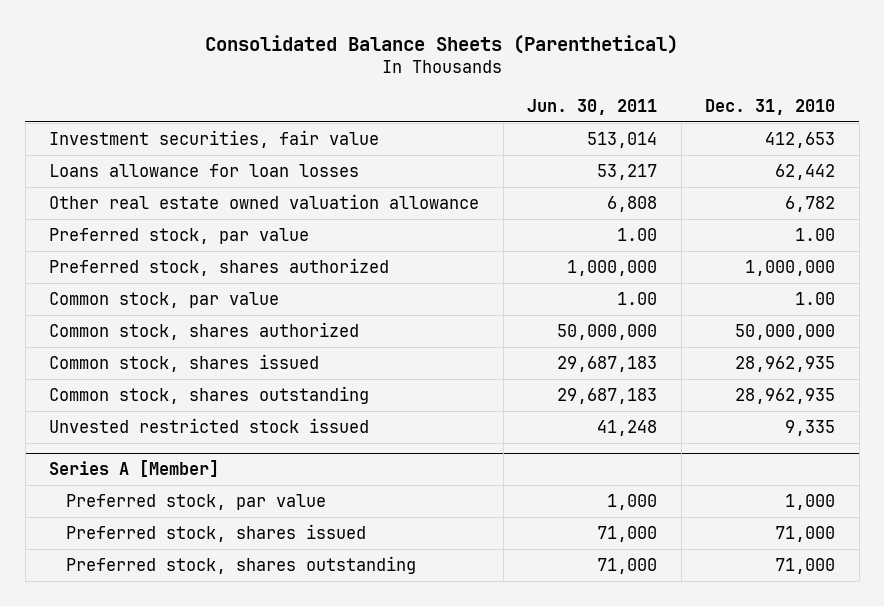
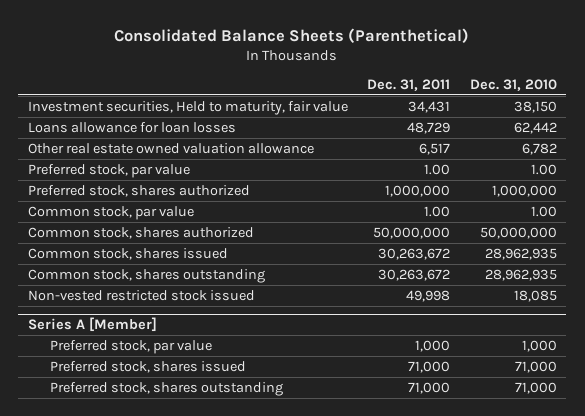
- | Jun. 30, 2011 | Dec. 31, 2010
+ | Dec. 31, 2011 | Dec. 31, 2010
- Investment securities, fair value | 513,014 | 412,653
+ Investment securities, Held to maturity, fair value | 34,431 | 38,150
- Unvested restricted stock issued | 41,248 | 9,335
+ Non-vested restricted stock issued | 49,998 | 18,085

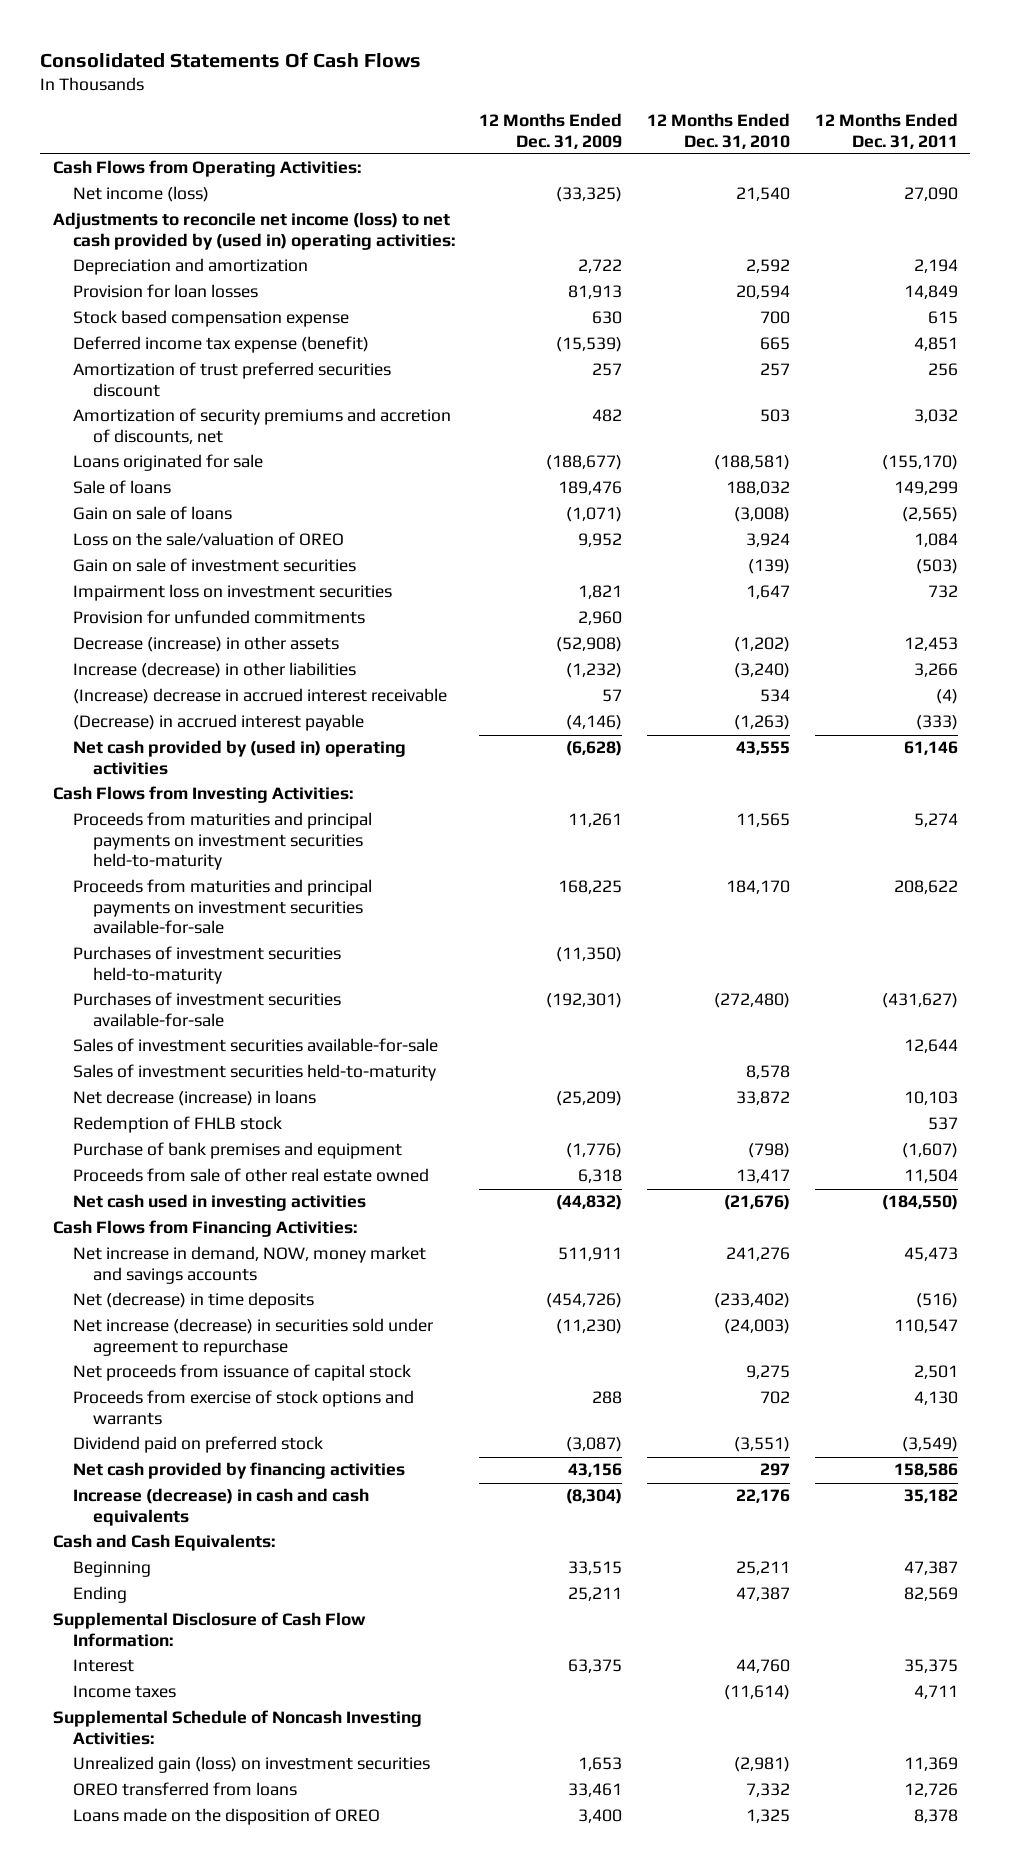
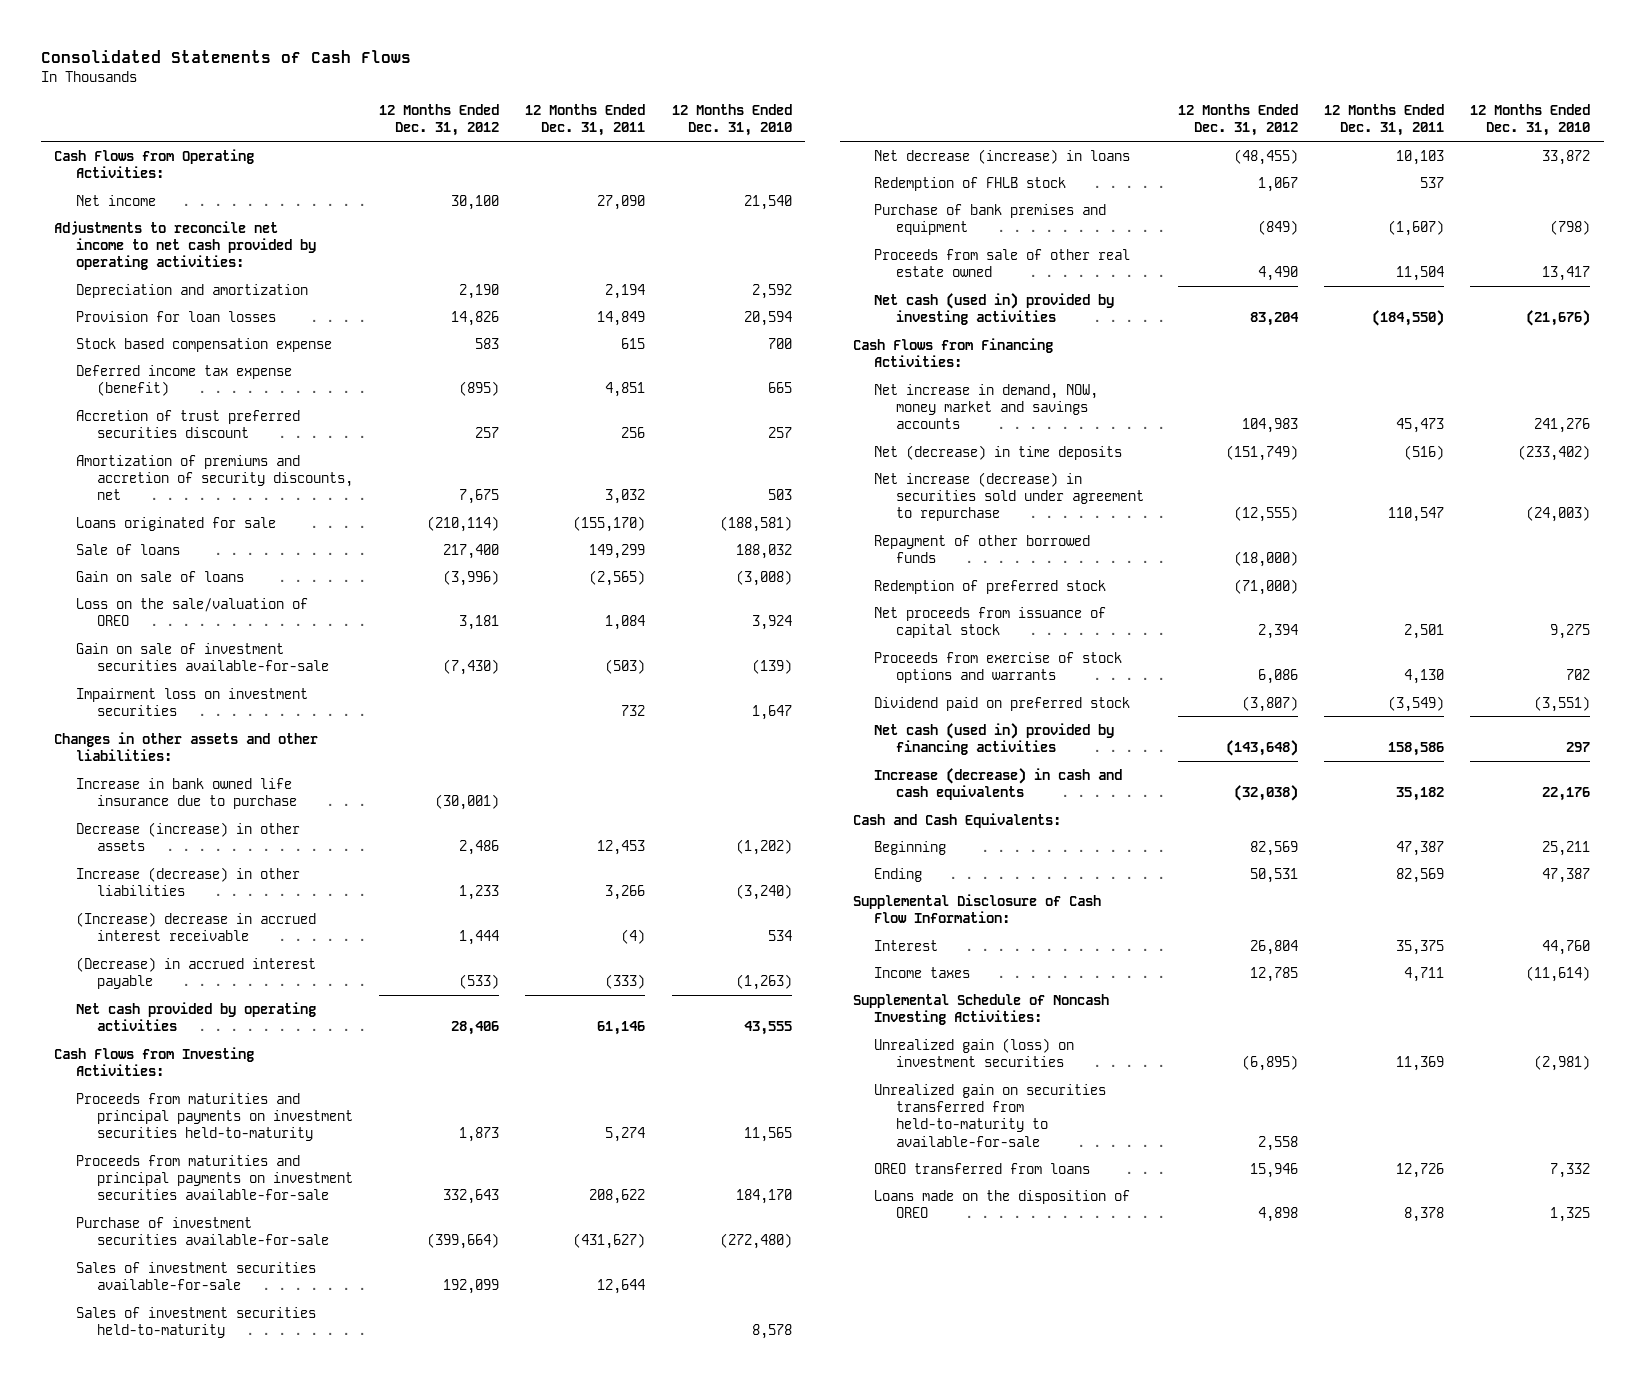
- Consolidated Statements Of Cash Flows
+ Consolidated Statements of Cash Flows
- | 12 Months Ended Dec. 31, 2009 | 12 Months Ended Dec. 31, 2010 | 12 Months Ended Dec. 31, 2011
+ | 12 Months Ended Dec. 31, 2012 | 12 Months Ended Dec. 31, 2011 | 12 Months Ended Dec. 31, 2010
- Net income (loss) | (33,325) | 21,540 | 27,090
- Adjustments to reconcile net income (loss) to net cash provided by (used in) operating activities:
+ Net income | 30,100 | 27,090 | 21,540
+ Adjustments to reconcile net income to net cash provided by operating activities:
- Amortization of trust preferred securities discount | 257 | 257 | 256
- Amortization of security premiums and accretion of discounts, net | 482 | 503 | 3,032
+ Accretion of trust preferred securities discount | 257 | 256 | 257
+ Amortization of premiums and accretion of security discounts, net | 7,675 | 3,032 | 503
- Gain on sale of investment securities | | (139) | (503)
+ Gain on sale of investment securities available-for-sale | (7,430) | (503) | (139)
- Provision for unfunded commitments | 2,960 | |
+ Changes in other assets and other liabilities:
+ Increase in bank owned life insurance due to purchase | (30,001) | |
- Net cash provided by (used in) operating activities | (6,628) | 43,555 | 61,146
+ Net cash provided by operating activities | 28,406 | 61,146 | 43,555
- Purchases of investment securities held-to-maturity | (11,350) | |
- Purchases of investment securities available-for-sale | (192,301) | (272,480) | (431,627)
+ Purchase of investment securities available-for-sale | (399,664) | (431,627) | (272,480)
- Net cash used in investing activities | (44,832) | (21,676) | (184,550)
+ Net cash (used in) provided by investing activities | 83,204 | (184,550) | (21,676)
+ Repayment of other borrowed funds | (18,000) | |
+ Redemption of preferred stock | (71,000) | |
- Net cash provided by financing activities | 43,156 | 297 | 158,586
+ Net cash (used in) provided by financing activities | (143,648) | 158,586 | 297
+ Unrealized gain on securities transferred from held-to-maturity to available-for-sale | 2,558 | |

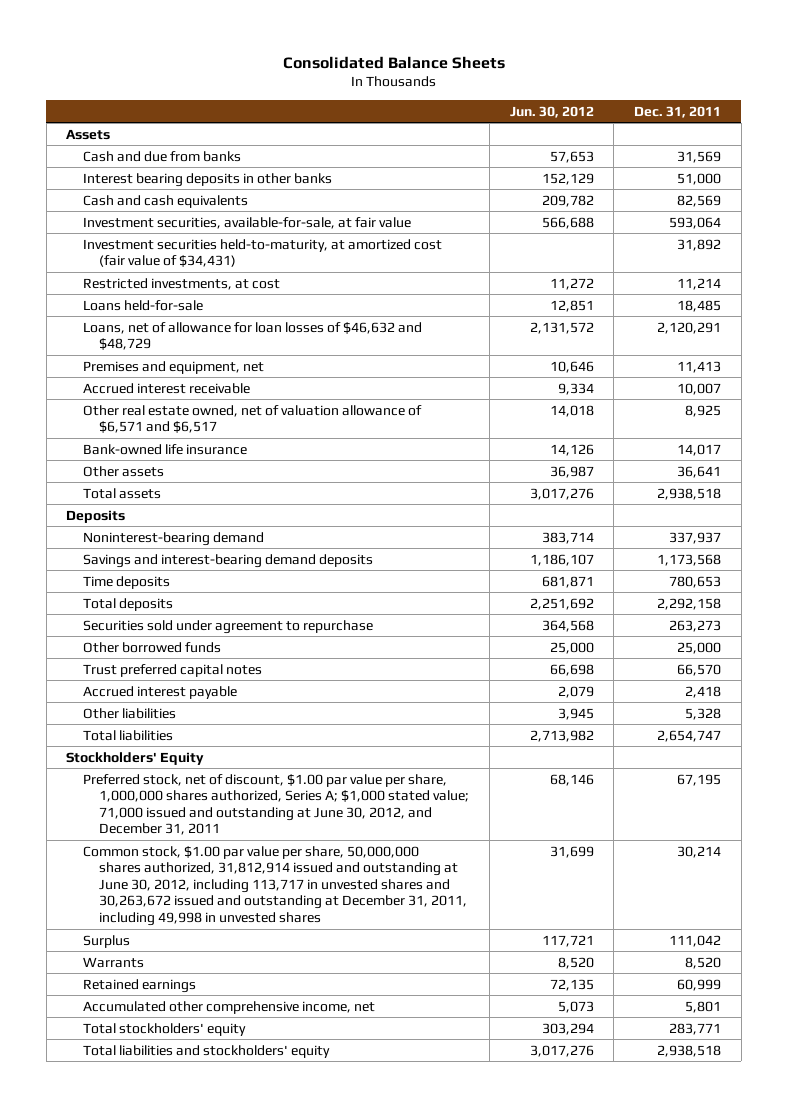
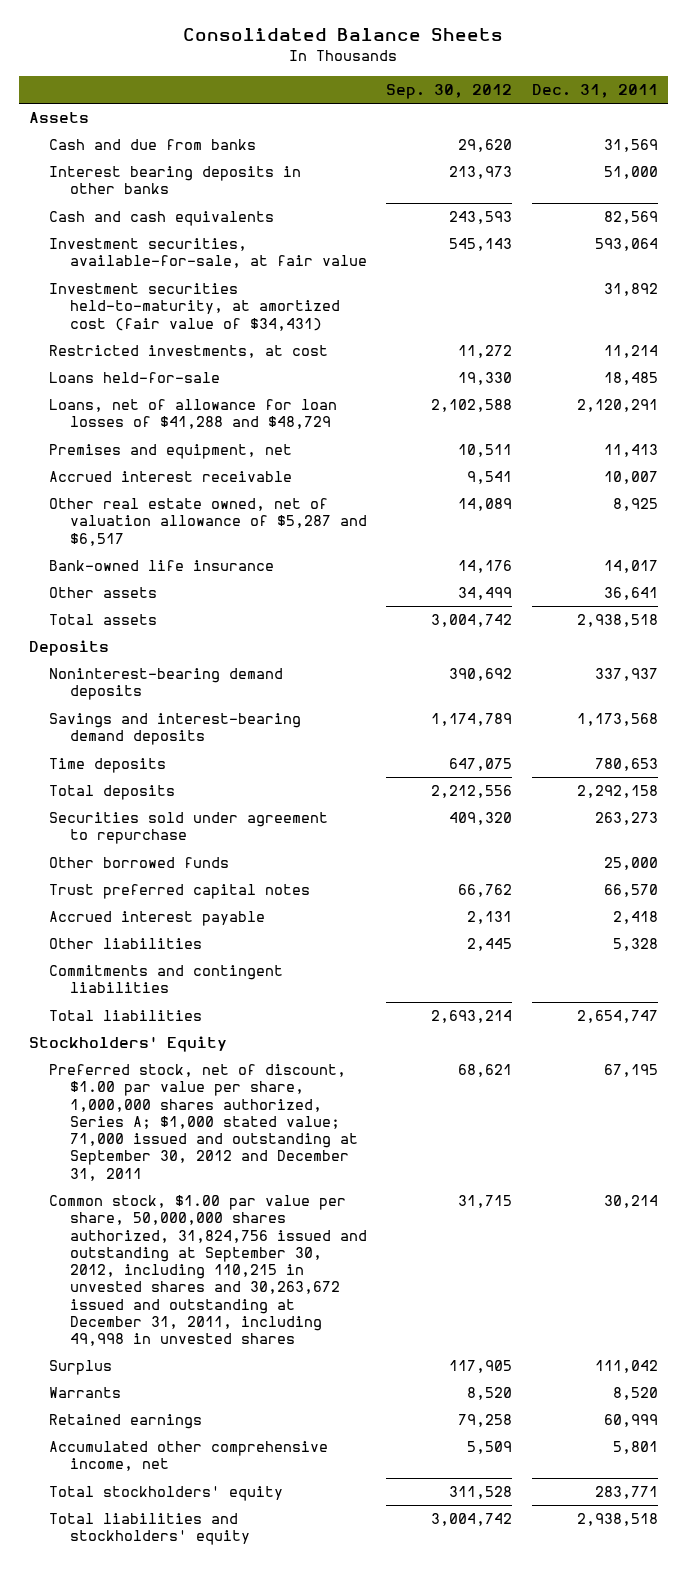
- | Jun. 30, 2012 | Dec. 31, 2011
+ | Sep. 30, 2012 | Dec. 31, 2011
- Loans, net of allowance for loan losses of $46,632 and $48,729 | 2,131,572 | 2,120,291
+ Loans, net of allowance for loan losses of $41,288 and $48,729 | 2,102,588 | 2,120,291
- Other real estate owned, net of valuation allowance of $6,571 and $6,517 | 14,018 | 8,925
+ Other real estate owned, net of valuation allowance of $5,287 and $6,517 | 14,089 | 8,925
- Noninterest-bearing demand | 383,714 | 337,937
+ Noninterest-bearing demand deposits | 390,692 | 337,937
+ Commitments and contingent liabilities
- Preferred stock, net of discount, $1.00 par value per share, 1,000,000 shares authorized, Series A; $1,000 stated value; 71,000 issued and outstanding at June 30, 2012, and December 31, 2011 | 68,146 | 67,195
- Common stock, $1.00 par value per share, 50,000,000 shares authorized, 31,812,914 issued and outstanding at June 30, 2012, including 113,717 in unvested shares and 30,263,672 issued and outstanding at December 31, 2011, including 49,998 in unvested shares | 31,699 | 30,214
+ Preferred stock, net of discount, $1.00 par value per share, 1,000,000 shares authorized, Series A; $1,000 stated value; 71,000 issued and outstanding at September 30, 2012 and December 31, 2011 | 68,621 | 67,195
+ Common stock, $1.00 par value per share, 50,000,000 shares authorized, 31,824,756 issued and outstanding at September 30, 2012, including 110,215 in unvested shares and 30,263,672 issued and outstanding at December 31, 2011, including 49,998 in unvested shares | 31,715 | 30,214

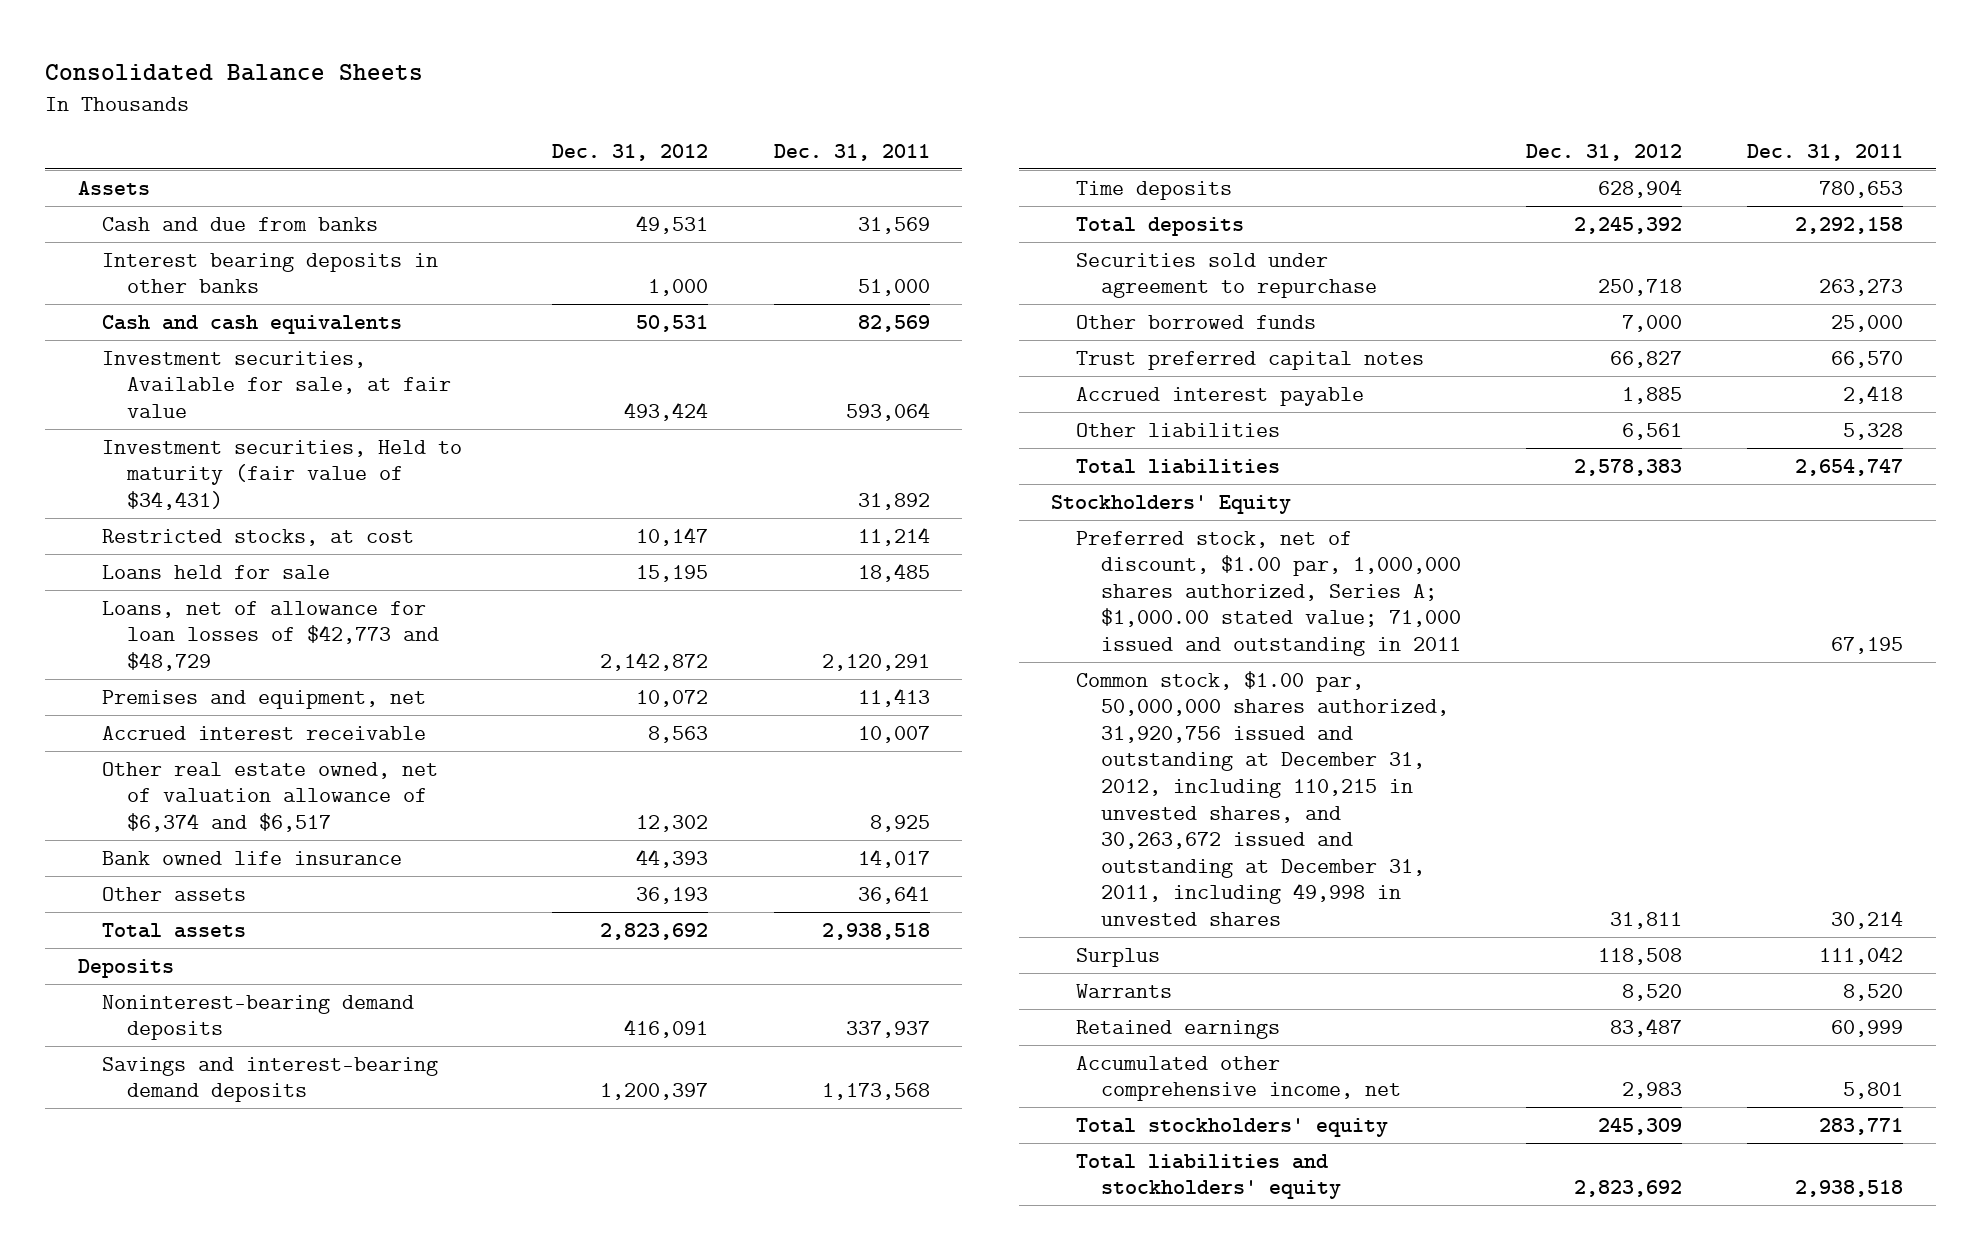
- | Sep. 30, 2012 | Dec. 31, 2011
+ | Dec. 31, 2012 | Dec. 31, 2011
- Investment securities, available-for-sale, at fair value | 545,143 | 593,064
- Investment securities held-to-maturity, at amortized cost (fair value of $34,431) | | 31,892
- Restricted investments, at cost | 11,272 | 11,214
- Loans held-for-sale | 19,330 | 18,485
- Loans, net of allowance for loan losses of $41,288 and $48,729 | 2,102,588 | 2,120,291
+ Investment securities, Available for sale, at fair value | 493,424 | 593,064
+ Investment securities, Held to maturity (fair value of $34,431) | | 31,892
+ Restricted stocks, at cost | 10,147 | 11,214
+ Loans held for sale | 15,195 | 18,485
+ Loans, net of allowance for loan losses of $42,773 and $48,729 | 2,142,872 | 2,120,291
- Other real estate owned, net of valuation allowance of $5,287 and $6,517 | 14,089 | 8,925
- Bank-owned life insurance | 14,176 | 14,017
+ Other real estate owned, net of valuation allowance of $6,374 and $6,517 | 12,302 | 8,925
+ Bank owned life insurance | 44,393 | 14,017
- Commitments and contingent liabilities
- Preferred stock, net of discount, $1.00 par value per share, 1,000,000 shares authorized, Series A; $1,000 stated value; 71,000 issued and outstanding at September 30, 2012 and December 31, 2011 | 68,621 | 67,195
- Common stock, $1.00 par value per share, 50,000,000 shares authorized, 31,824,756 issued and outstanding at September 30, 2012, including 110,215 in unvested shares and 30,263,672 issued and outstanding at December 31, 2011, including 49,998 in unvested shares | 31,715 | 30,214
+ Preferred stock, net of discount, $1.00 par, 1,000,000 shares authorized, Series A; $1,000.00 stated value; 71,000 issued and outstanding in 2011 | | 67,195
+ Common stock, $1.00 par, 50,000,000 shares authorized, 31,920,756 issued and outstanding at December 31, 2012, including 110,215 in unvested shares, and 30,263,672 issued and outstanding at December 31, 2011, including 49,998 in unvested shares | 31,811 | 30,214

